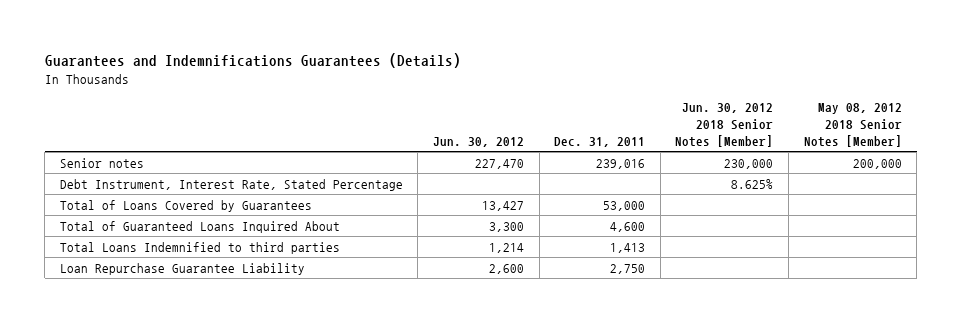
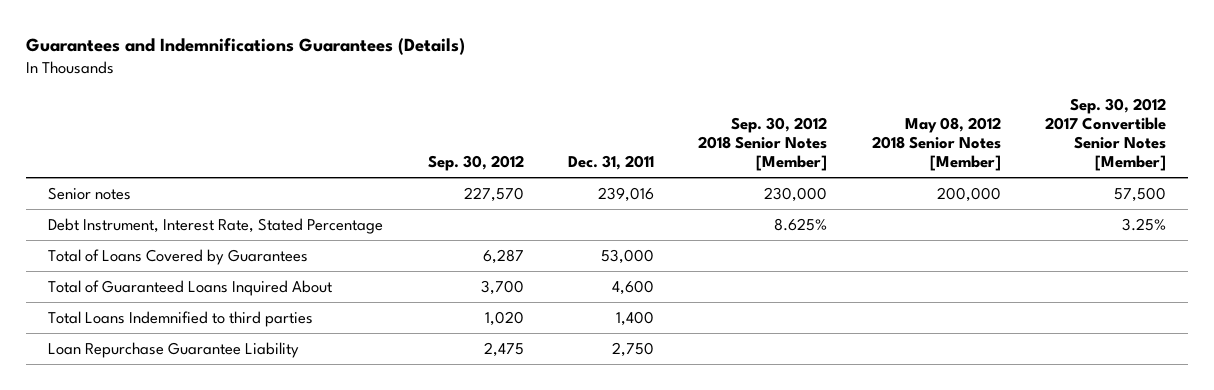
- | Jun. 30, 2012 | Dec. 31, 2011 | Jun. 30, 2012 2018 Senior Notes [Member] | May 08, 2012 2018 Senior Notes [Member]
+ | Sep. 30, 2012 | Dec. 31, 2011 | Sep. 30, 2012 2018 Senior Notes [Member] | May 08, 2012 2018 Senior Notes [Member] | Sep. 30, 2012 2017 Convertible Senior Notes [Member]
- Total Loans Indemnified to third parties | 1,214 | 1,413 | |
+ Total Loans Indemnified to third parties | 1,020 | 1,400 | | |

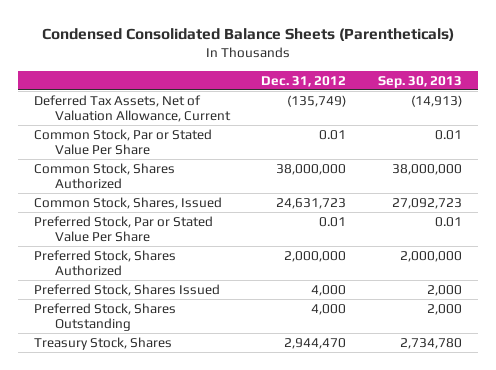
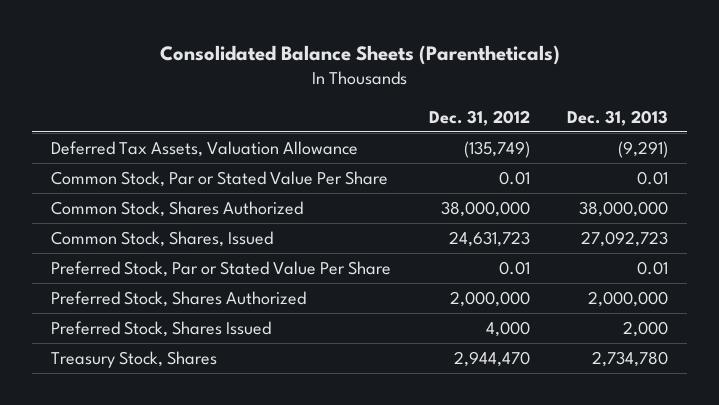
- Condensed Consolidated Balance Sheets (Parentheticals)
+ Consolidated Balance Sheets (Parentheticals)
- | Dec. 31, 2012 | Sep. 30, 2013
+ | Dec. 31, 2012 | Dec. 31, 2013
- Deferred Tax Assets, Net of Valuation Allowance, Current | (135,749) | (14,913)
+ Deferred Tax Assets, Valuation Allowance | (135,749) | (9,291)
- Preferred Stock, Shares Outstanding | 4,000 | 2,000

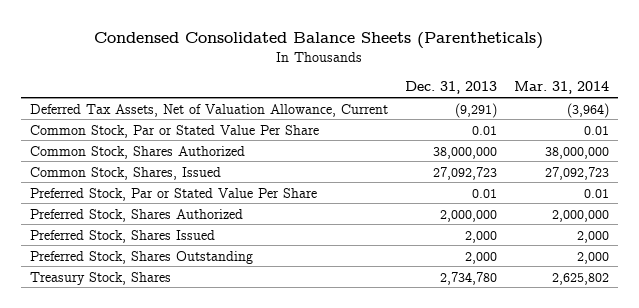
- Consolidated Balance Sheets (Parentheticals)
+ Condensed Consolidated Balance Sheets (Parentheticals)
- | Dec. 31, 2012 | Dec. 31, 2013
+ | Dec. 31, 2013 | Mar. 31, 2014
- Deferred Tax Assets, Valuation Allowance | (135,749) | (9,291)
+ Deferred Tax Assets, Net of Valuation Allowance, Current | (9,291) | (3,964)
+ Preferred Stock, Shares Outstanding | 2,000 | 2,000

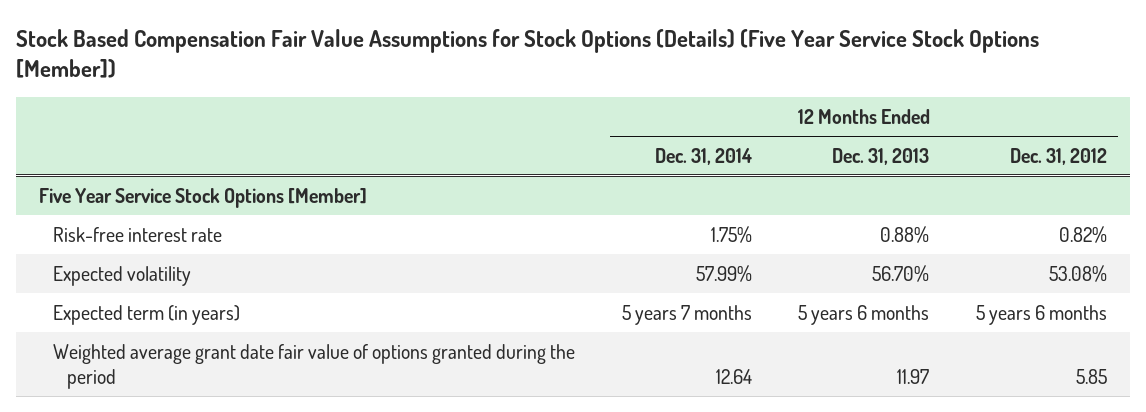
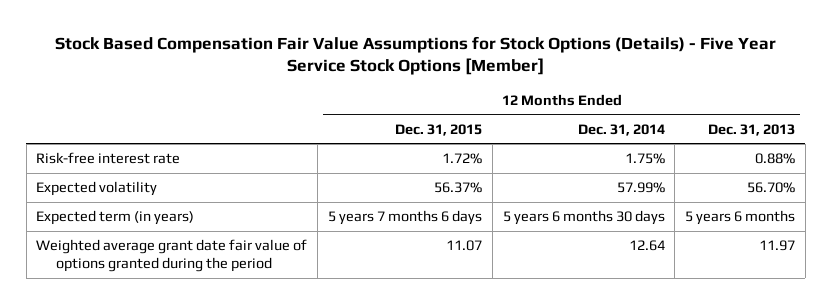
- Stock Based Compensation Fair Value Assumptions for Stock Options (Details) (Five Year Service Stock Options [Member])
+ Stock Based Compensation Fair Value Assumptions for Stock Options (Details) - Five Year Service Stock Options [Member]
- | 12 Months Ended Dec. 31, 2014 | 12 Months Ended Dec. 31, 2013 | 12 Months Ended Dec. 31, 2012
+ | 12 Months Ended Dec. 31, 2015 | 12 Months Ended Dec. 31, 2014 | 12 Months Ended Dec. 31, 2013
- Five Year Service Stock Options [Member]
- Expected term (in years) | 5 years 7 months | 5 years 6 months | 5 years 6 months
+ Expected term (in years) | 5 years 7 months 6 days | 5 years 6 months 30 days | 5 years 6 months

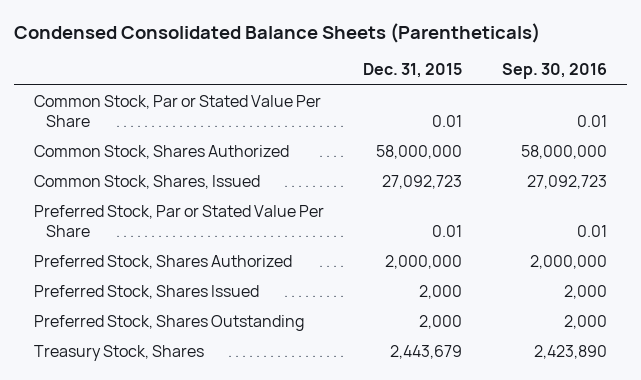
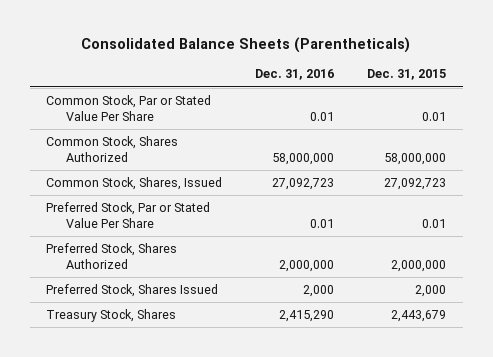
- Condensed Consolidated Balance Sheets (Parentheticals)
+ Consolidated Balance Sheets (Parentheticals)
- | Dec. 31, 2015 | Sep. 30, 2016
+ | Dec. 31, 2016 | Dec. 31, 2015
- Preferred Stock, Shares Outstanding | 2,000 | 2,000

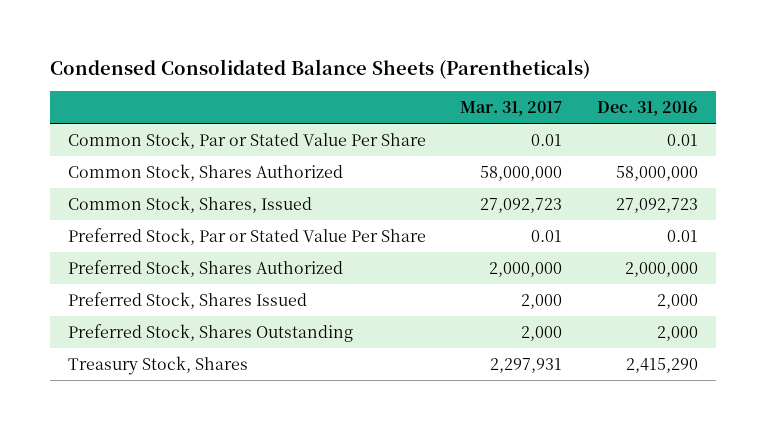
- Consolidated Balance Sheets (Parentheticals)
+ Condensed Consolidated Balance Sheets (Parentheticals)
- | Dec. 31, 2016 | Dec. 31, 2015
+ | Mar. 31, 2017 | Dec. 31, 2016
+ Preferred Stock, Shares Outstanding | 2,000 | 2,000

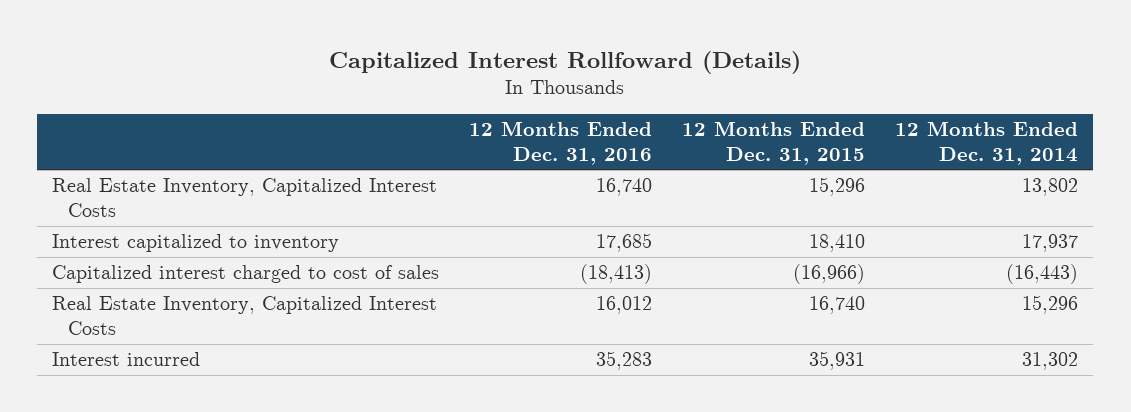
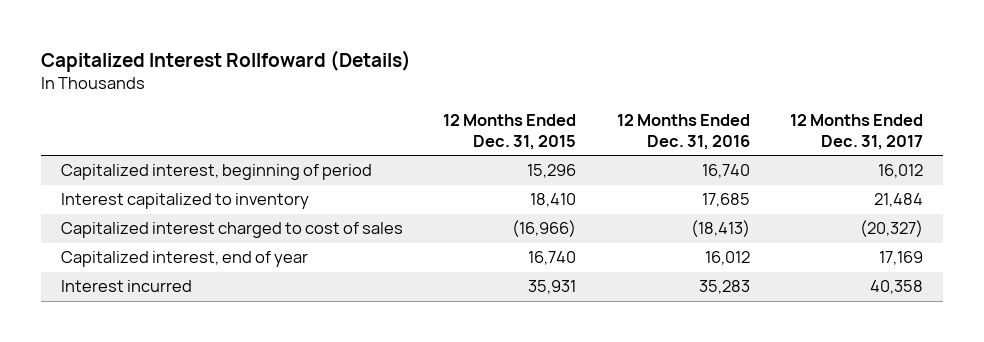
- | 12 Months Ended Dec. 31, 2016 | 12 Months Ended Dec. 31, 2015 | 12 Months Ended Dec. 31, 2014
+ | 12 Months Ended Dec. 31, 2015 | 12 Months Ended Dec. 31, 2016 | 12 Months Ended Dec. 31, 2017
- Real Estate Inventory, Capitalized Interest Costs | 16,740 | 15,296 | 13,802
+ Capitalized interest, beginning of period | 15,296 | 16,740 | 16,012
- Real Estate Inventory, Capitalized Interest Costs | 16,012 | 16,740 | 15,296
+ Capitalized interest, end of year | 16,740 | 16,012 | 17,169

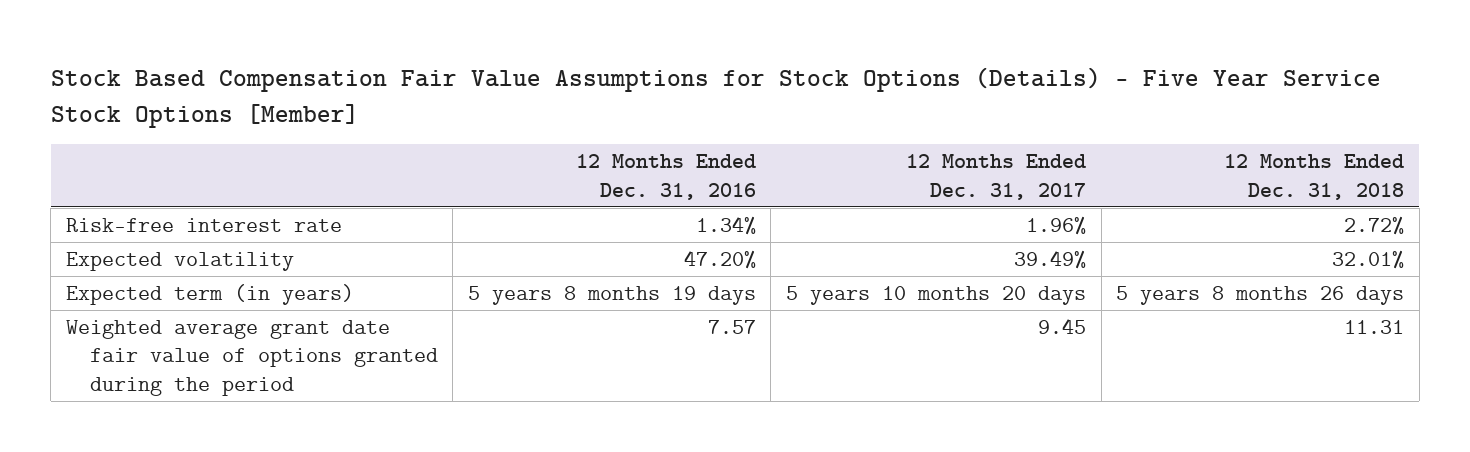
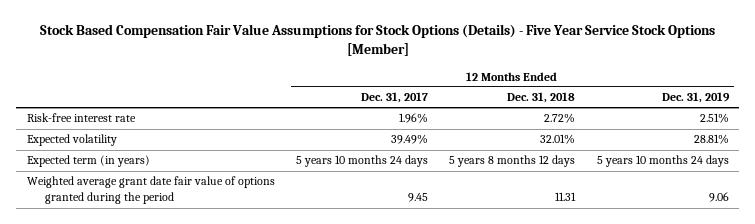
- | 12 Months Ended Dec. 31, 2016 | 12 Months Ended Dec. 31, 2017 | 12 Months Ended Dec. 31, 2018
+ | 12 Months Ended Dec. 31, 2017 | 12 Months Ended Dec. 31, 2018 | 12 Months Ended Dec. 31, 2019
- Expected term (in years) | 5 years 8 months 19 days | 5 years 10 months 20 days | 5 years 8 months 26 days
+ Expected term (in years) | 5 years 10 months 24 days | 5 years 8 months 12 days | 5 years 10 months 24 days

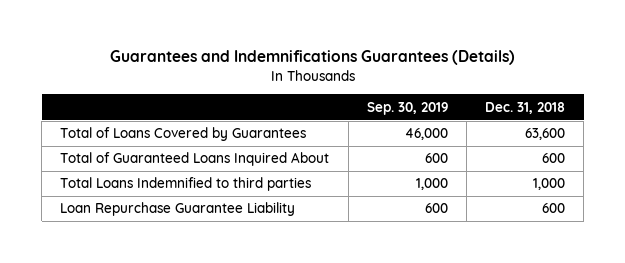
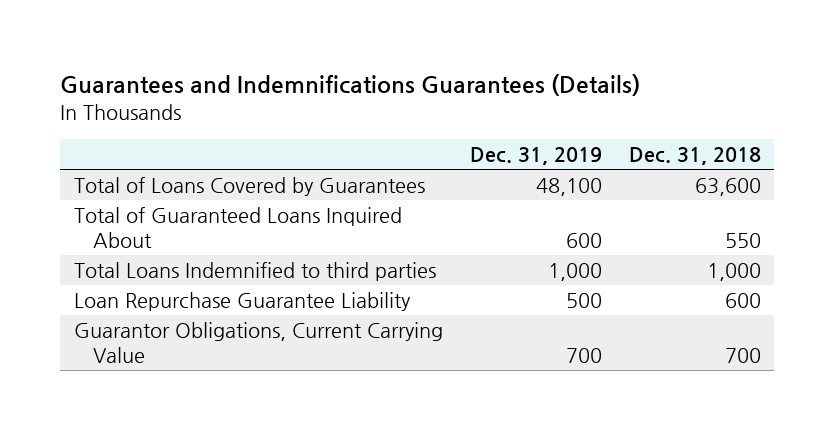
- | Sep. 30, 2019 | Dec. 31, 2018
+ | Dec. 31, 2019 | Dec. 31, 2018
- Total of Guaranteed Loans Inquired About | 600 | 600
+ Total of Guaranteed Loans Inquired About | 600 | 550
+ Guarantor Obligations, Current Carrying Value | 700 | 700

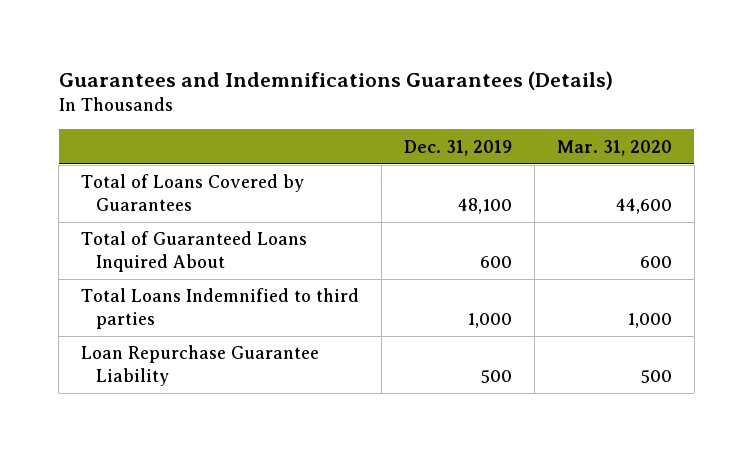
- | Dec. 31, 2019 | Dec. 31, 2018
+ | Dec. 31, 2019 | Mar. 31, 2020
- Guarantor Obligations, Current Carrying Value | 700 | 700

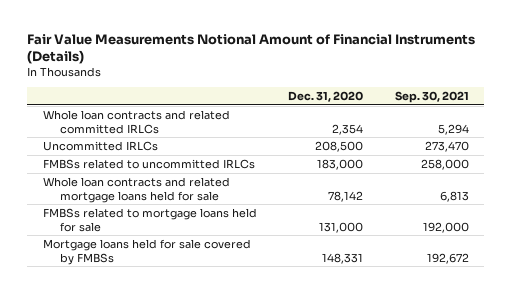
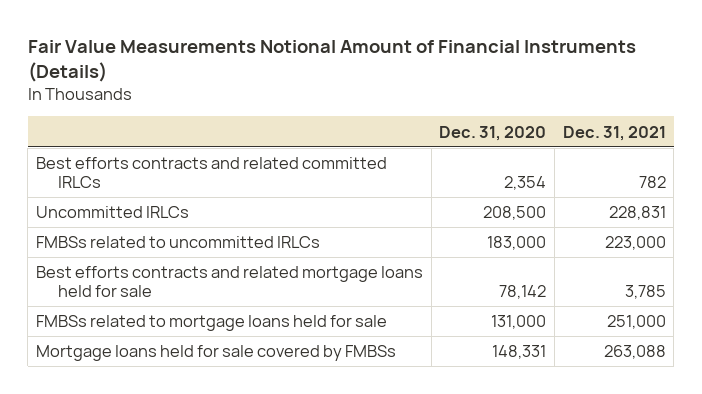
- | Dec. 31, 2020 | Sep. 30, 2021
+ | Dec. 31, 2020 | Dec. 31, 2021
- Whole loan contracts and related committed IRLCs | 2,354 | 5,294
+ Best efforts contracts and related committed IRLCs | 2,354 | 782
- Whole loan contracts and related mortgage loans held for sale | 78,142 | 6,813
+ Best efforts contracts and related mortgage loans held for sale | 78,142 | 3,785

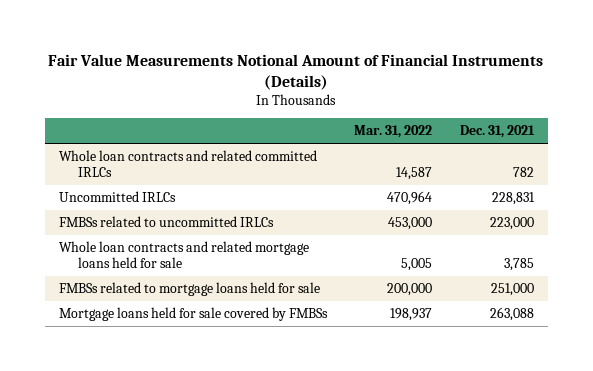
- | Dec. 31, 2020 | Dec. 31, 2021
+ | Mar. 31, 2022 | Dec. 31, 2021
- Best efforts contracts and related committed IRLCs | 2,354 | 782
+ Whole loan contracts and related committed IRLCs | 14,587 | 782
- Best efforts contracts and related mortgage loans held for sale | 78,142 | 3,785
+ Whole loan contracts and related mortgage loans held for sale | 5,005 | 3,785

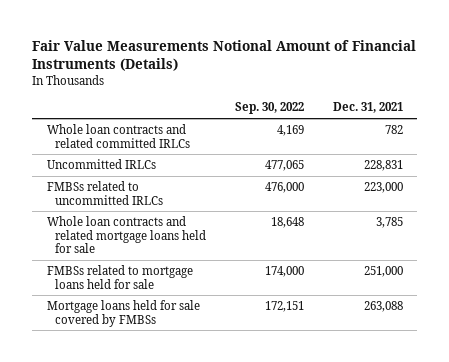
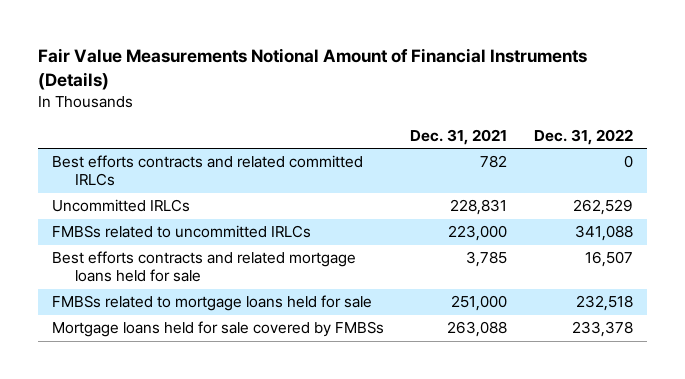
- | Sep. 30, 2022 | Dec. 31, 2021
+ | Dec. 31, 2021 | Dec. 31, 2022
- Whole loan contracts and related committed IRLCs | 4,169 | 782
+ Best efforts contracts and related committed IRLCs | 782 | 0
- Whole loan contracts and related mortgage loans held for sale | 18,648 | 3,785
+ Best efforts contracts and related mortgage loans held for sale | 3,785 | 16,507

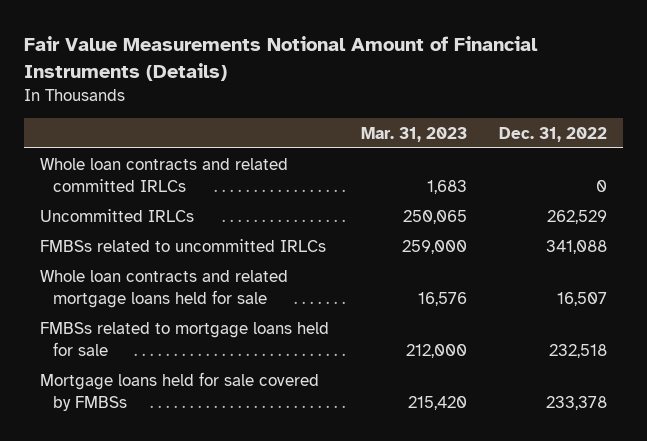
- | Dec. 31, 2021 | Dec. 31, 2022
+ | Mar. 31, 2023 | Dec. 31, 2022
- Best efforts contracts and related committed IRLCs | 782 | 0
+ Whole loan contracts and related committed IRLCs | 1,683 | 0
- Best efforts contracts and related mortgage loans held for sale | 3,785 | 16,507
+ Whole loan contracts and related mortgage loans held for sale | 16,576 | 16,507

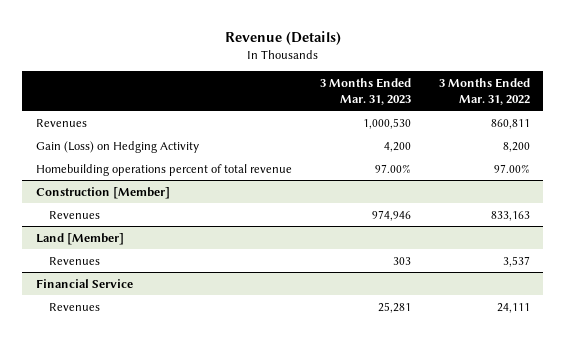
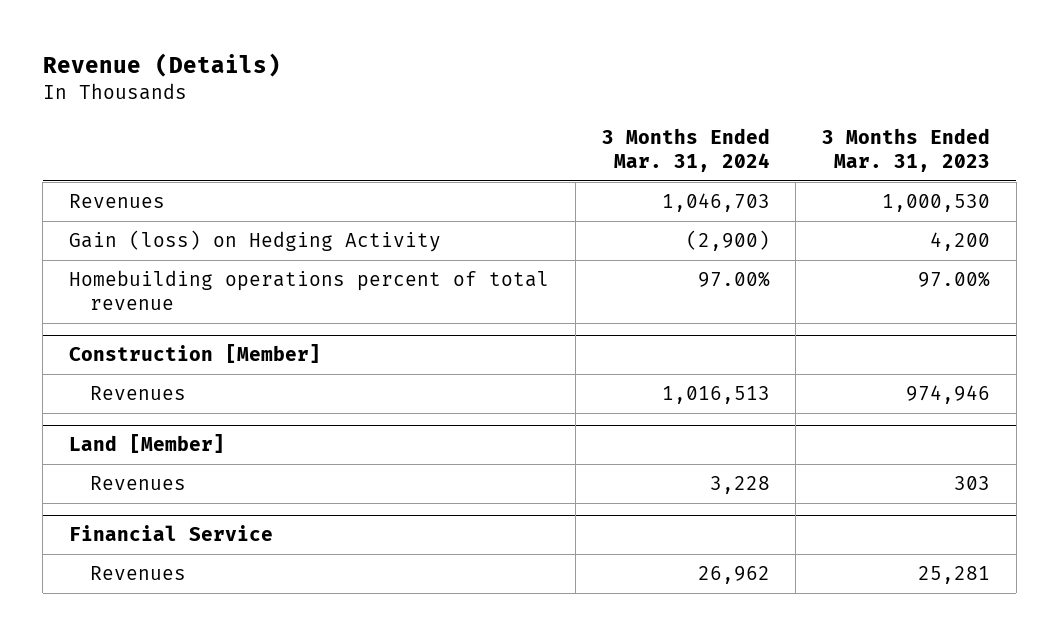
- | 3 Months Ended Mar. 31, 2023 | 3 Months Ended Mar. 31, 2022
+ | 3 Months Ended Mar. 31, 2024 | 3 Months Ended Mar. 31, 2023
- Gain (Loss) on Hedging Activity | 4,200 | 8,200
+ Gain (loss) on Hedging Activity | (2,900) | 4,200

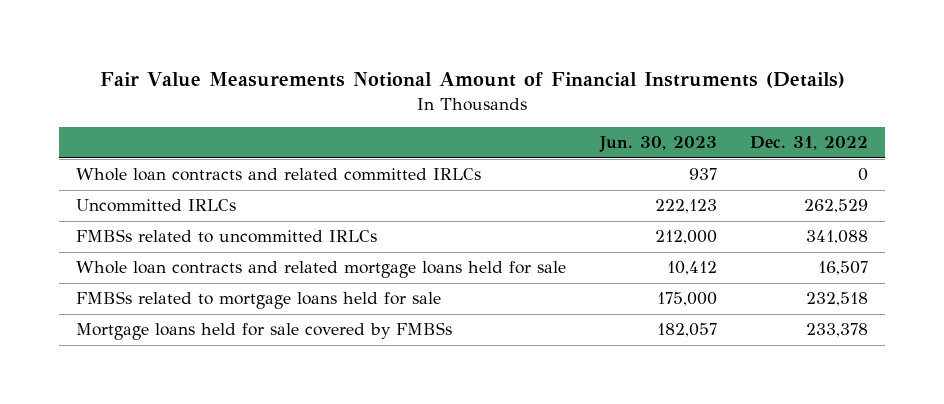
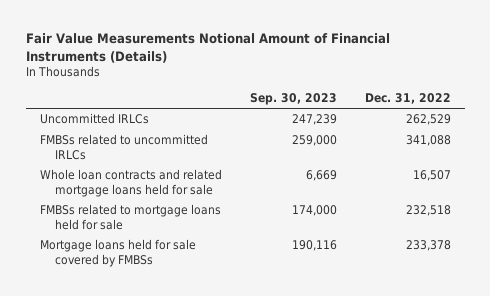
- | Jun. 30, 2023 | Dec. 31, 2022
+ | Sep. 30, 2023 | Dec. 31, 2022
- Whole loan contracts and related committed IRLCs | 937 | 0

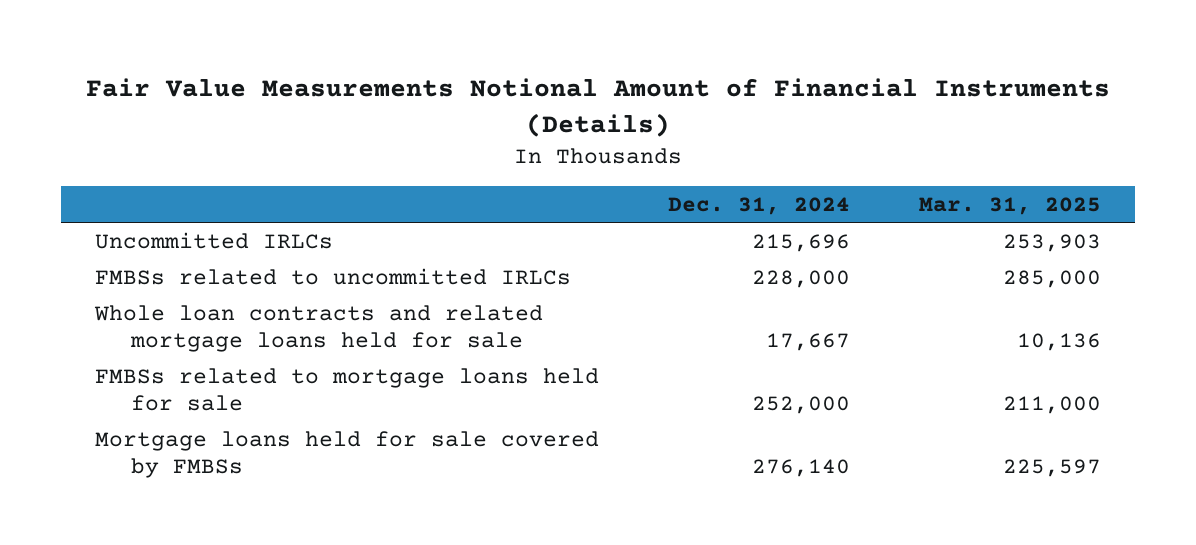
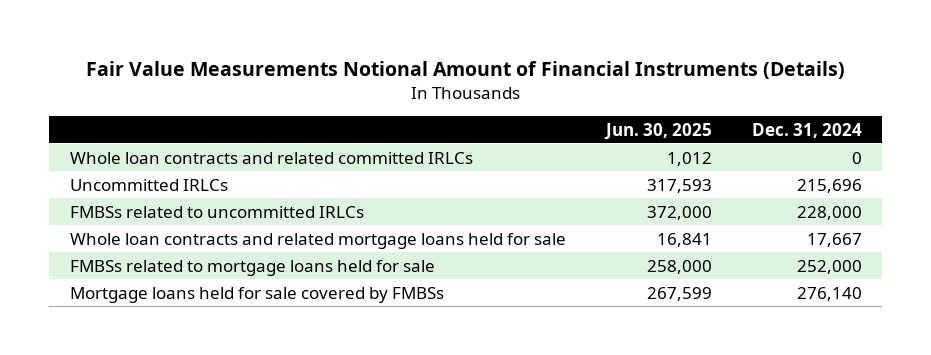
- | Dec. 31, 2024 | Mar. 31, 2025
+ | Jun. 30, 2025 | Dec. 31, 2024
+ Whole loan contracts and related committed IRLCs | 1,012 | 0

